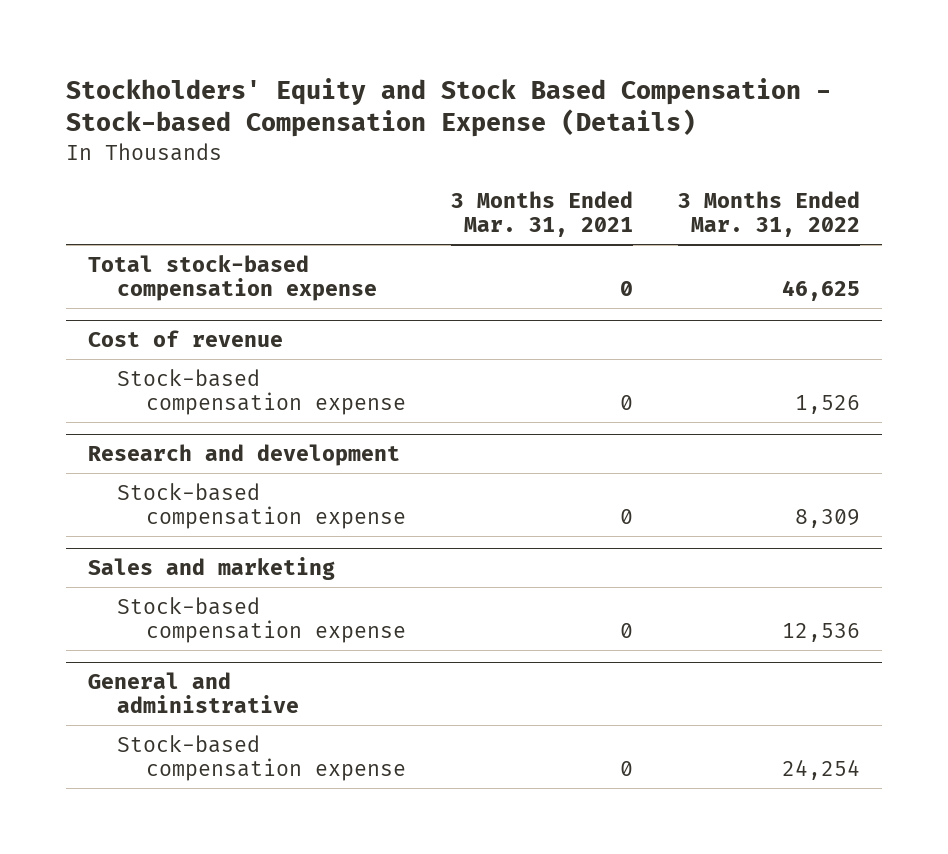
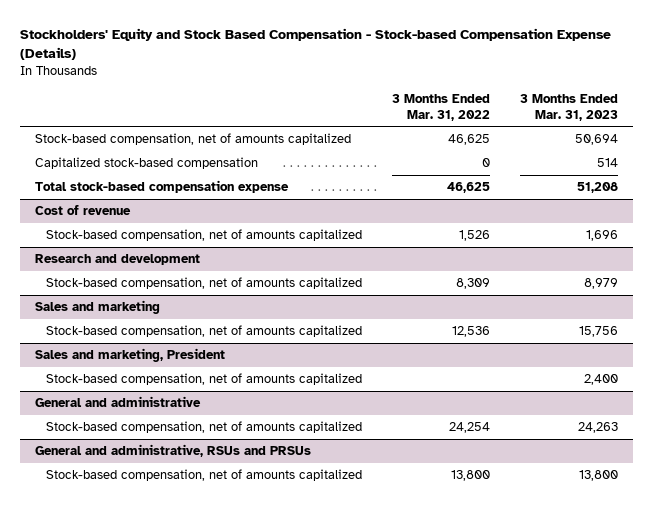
- | 3 Months Ended Mar. 31, 2021 | 3 Months Ended Mar. 31, 2022
+ | 3 Months Ended Mar. 31, 2022 | 3 Months Ended Mar. 31, 2023
+ Stock-based compensation, net of amounts capitalized | 46,625 | 50,694
+ Capitalized stock-based compensation | 0 | 514
@ Cost of revenue
- Stock-based compensation expense | 0 | 1,526
+ Stock-based compensation, net of amounts capitalized | 1,526 | 1,696
@ Research and development
- Stock-based compensation expense | 0 | 8,309
+ Stock-based compensation, net of amounts capitalized | 8,309 | 8,979
@ Sales and marketing
- Stock-based compensation expense | 0 | 12,536
+ Stock-based compensation, net of amounts capitalized | 12,536 | 15,756
+ Sales and marketing, President
+ Stock-based compensation, net of amounts capitalized | | 2,400
@ General and administrative
- Stock-based compensation expense | 0 | 24,254
+ Stock-based compensation, net of amounts capitalized | 24,254 | 24,263
+ General and administrative, RSUs and PRSUs
+ Stock-based compensation, net of amounts capitalized | 13,800 | 13,800

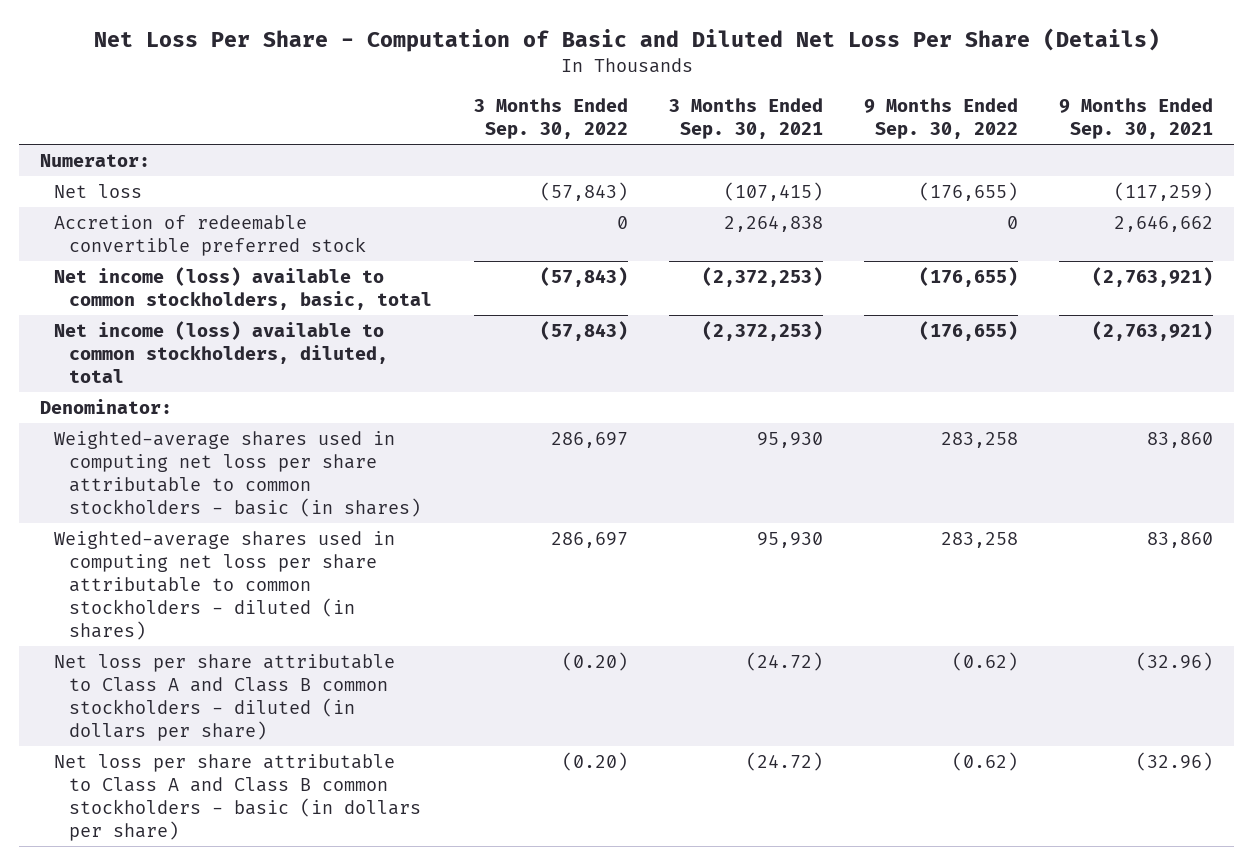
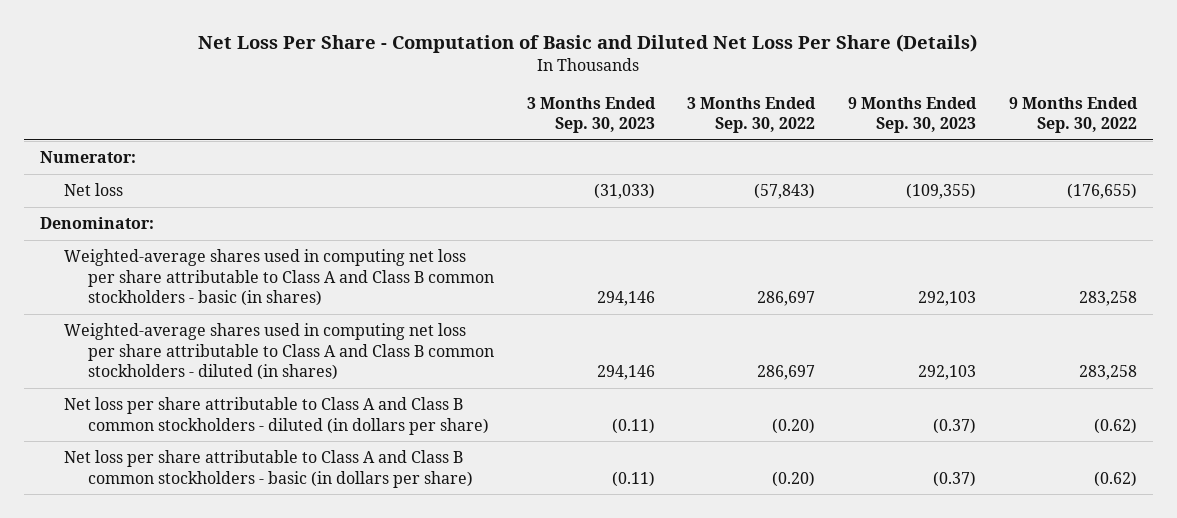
- | 3 Months Ended Sep. 30, 2022 | 3 Months Ended Sep. 30, 2021 | 9 Months Ended Sep. 30, 2022 | 9 Months Ended Sep. 30, 2021
+ | 3 Months Ended Sep. 30, 2023 | 3 Months Ended Sep. 30, 2022 | 9 Months Ended Sep. 30, 2023 | 9 Months Ended Sep. 30, 2022
- Accretion of redeemable convertible preferred stock | 0 | 2,264,838 | 0 | 2,646,662
- Net income (loss) available to common stockholders, basic, total | (57,843) | (2,372,253) | (176,655) | (2,763,921)
- Net income (loss) available to common stockholders, diluted, total | (57,843) | (2,372,253) | (176,655) | (2,763,921)
- Weighted-average shares used in computing net loss per share attributable to common stockholders - basic (in shares) | 286,697 | 95,930 | 283,258 | 83,860
- Weighted-average shares used in computing net loss per share attributable to common stockholders - diluted (in shares) | 286,697 | 95,930 | 283,258 | 83,860
+ Weighted-average shares used in computing net loss per share attributable to Class A and Class B common stockholders - basic (in shares) | 294,146 | 286,697 | 292,103 | 283,258
+ Weighted-average shares used in computing net loss per share attributable to Class A and Class B common stockholders - diluted (in shares) | 294,146 | 286,697 | 292,103 | 283,258

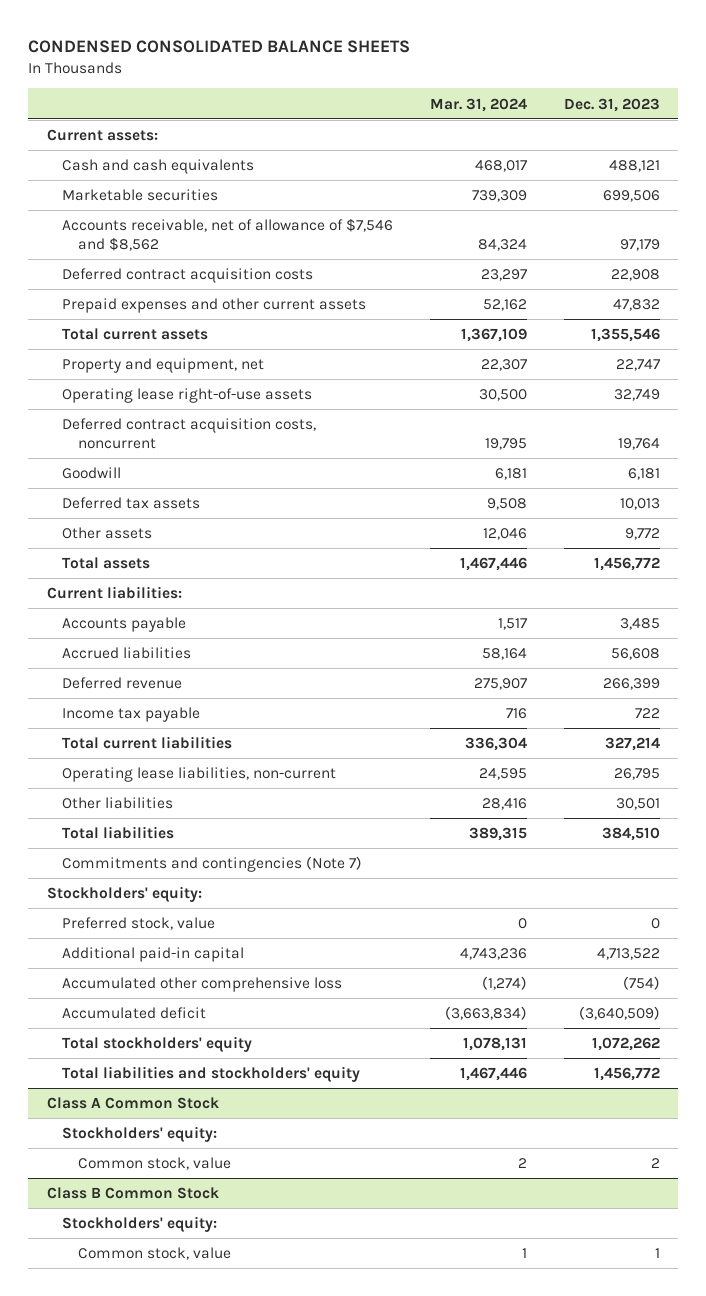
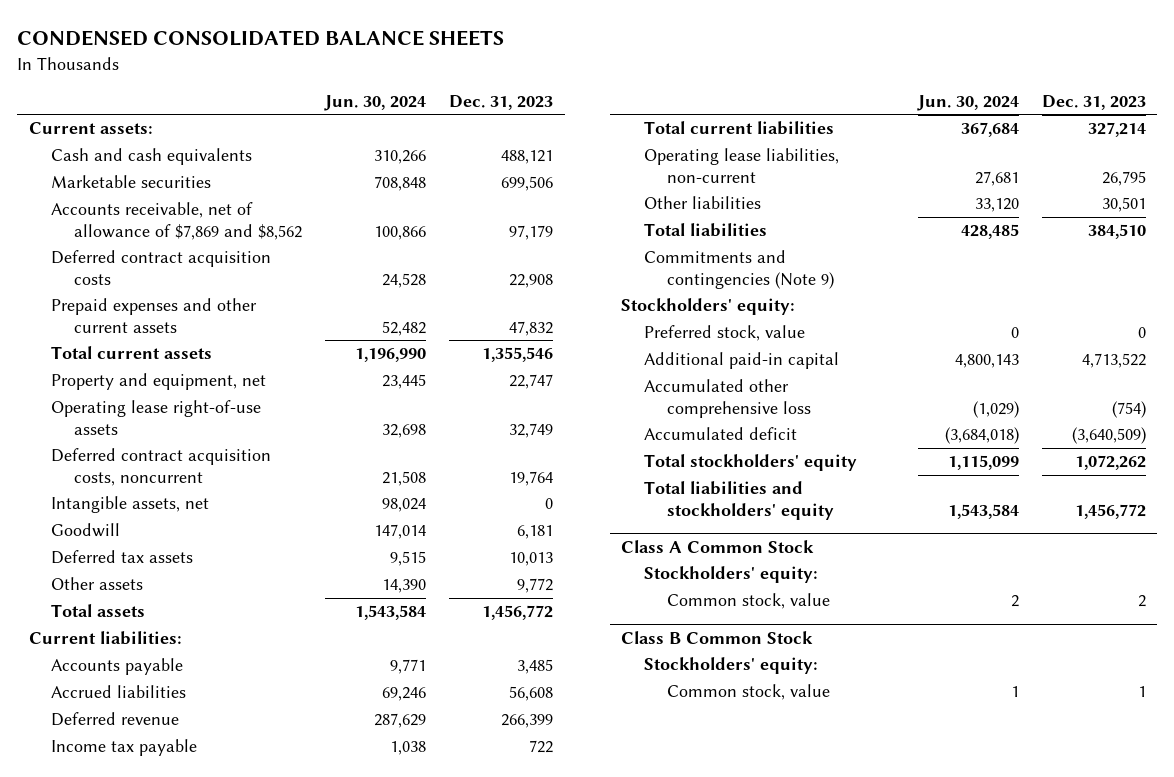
- | Mar. 31, 2024 | Dec. 31, 2023
+ | Jun. 30, 2024 | Dec. 31, 2023
- Accounts receivable, net of allowance of $7,546 and $8,562 | 84,324 | 97,179
+ Accounts receivable, net of allowance of $7,869 and $8,562 | 100,866 | 97,179
+ Intangible assets, net | 98,024 | 0
- Commitments and contingencies (Note 7)
+ Commitments and contingencies (Note 9)

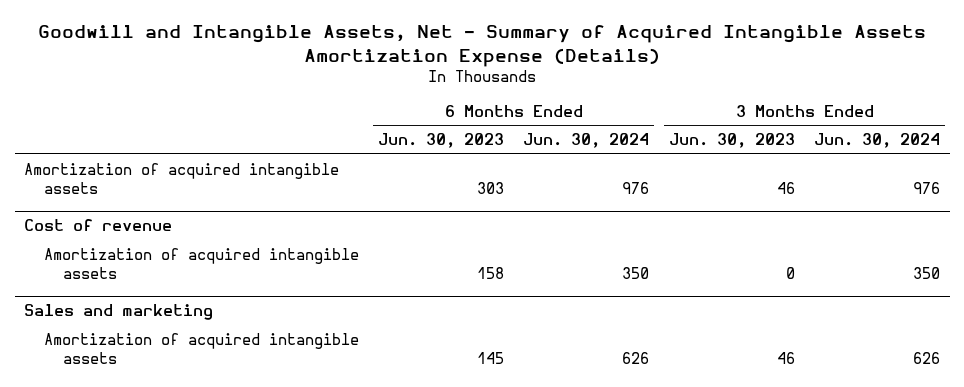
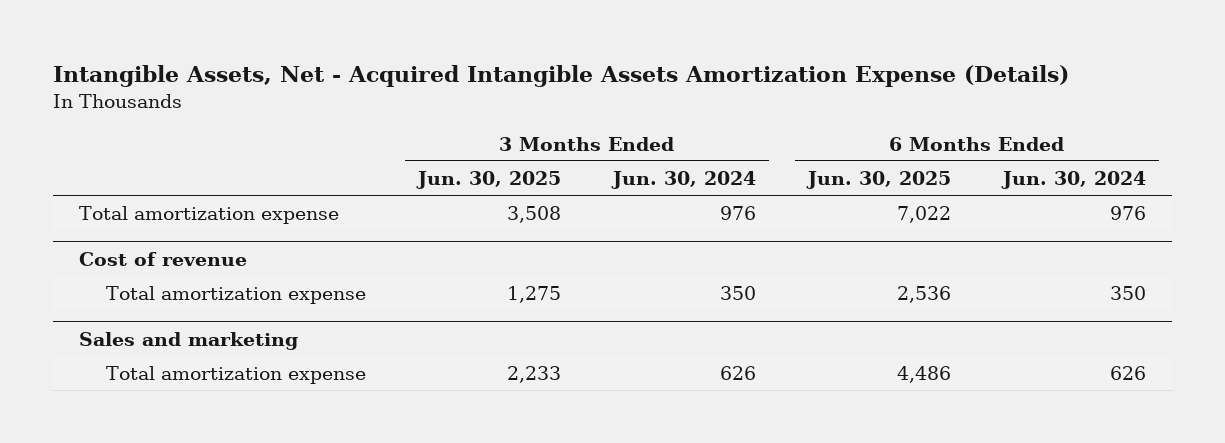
- Goodwill and Intangible Assets, Net - Summary of Acquired Intangible Assets Amortization Expense (Details)
+ Intangible Assets, Net - Acquired Intangible Assets Amortization Expense (Details)
- | 6 Months Ended Jun. 30, 2023 | 6 Months Ended Jun. 30, 2024 | 3 Months Ended Jun. 30, 2023 | 3 Months Ended Jun. 30, 2024
+ | 3 Months Ended Jun. 30, 2025 | 3 Months Ended Jun. 30, 2024 | 6 Months Ended Jun. 30, 2025 | 6 Months Ended Jun. 30, 2024
- Amortization of acquired intangible assets | 303 | 976 | 46 | 976
+ Total amortization expense | 3,508 | 976 | 7,022 | 976
@ Cost of revenue
- Amortization of acquired intangible assets | 158 | 350 | 0 | 350
+ Total amortization expense | 1,275 | 350 | 2,536 | 350
@ Sales and marketing
- Amortization of acquired intangible assets | 145 | 626 | 46 | 626
+ Total amortization expense | 2,233 | 626 | 4,486 | 626

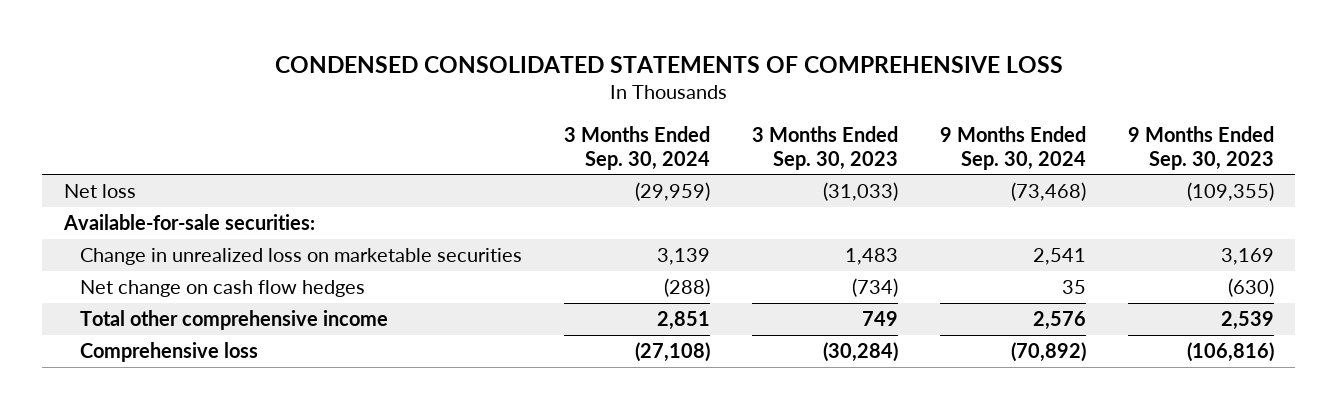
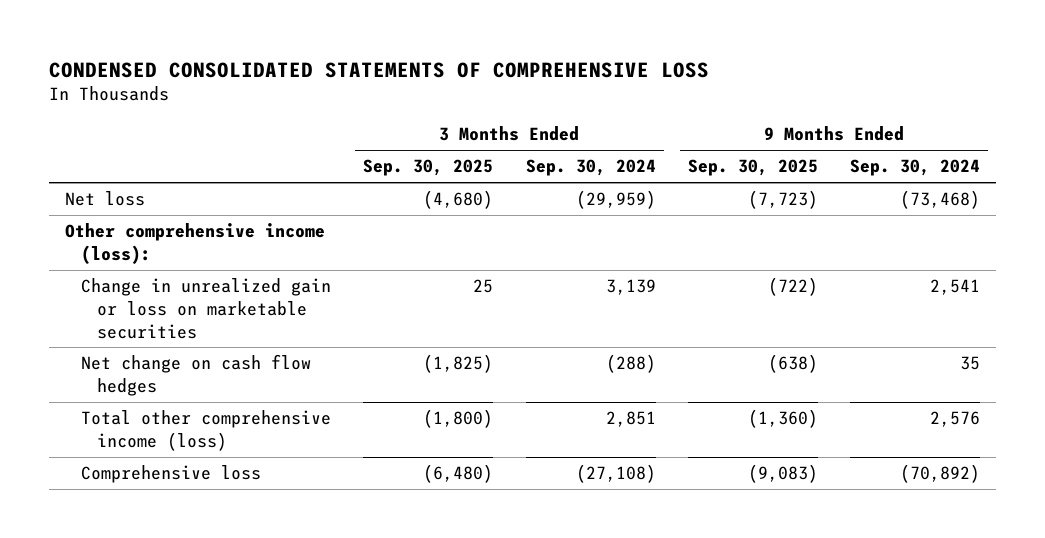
- | 3 Months Ended Sep. 30, 2024 | 3 Months Ended Sep. 30, 2023 | 9 Months Ended Sep. 30, 2024 | 9 Months Ended Sep. 30, 2023
+ | 3 Months Ended Sep. 30, 2025 | 3 Months Ended Sep. 30, 2024 | 9 Months Ended Sep. 30, 2025 | 9 Months Ended Sep. 30, 2024
- Available-for-sale securities:
- Change in unrealized loss on marketable securities | 3,139 | 1,483 | 2,541 | 3,169
+ Other comprehensive income (loss):
+ Change in unrealized gain or loss on marketable securities | 25 | 3,139 | (722) | 2,541
- Total other comprehensive income | 2,851 | 749 | 2,576 | 2,539
+ Total other comprehensive income (loss) | (1,800) | 2,851 | (1,360) | 2,576

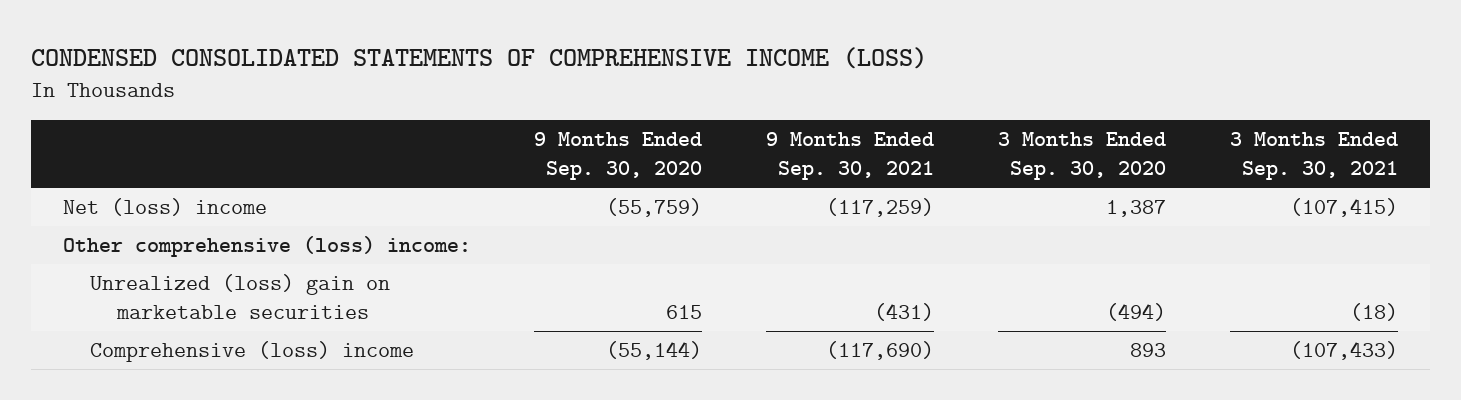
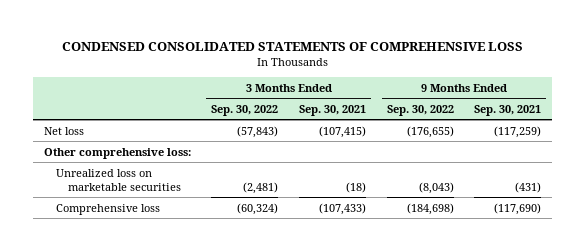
- CONDENSED CONSOLIDATED STATEMENTS OF COMPREHENSIVE INCOME (LOSS)
+ CONDENSED CONSOLIDATED STATEMENTS OF COMPREHENSIVE LOSS
- | 9 Months Ended Sep. 30, 2020 | 9 Months Ended Sep. 30, 2021 | 3 Months Ended Sep. 30, 2020 | 3 Months Ended Sep. 30, 2021
+ | 3 Months Ended Sep. 30, 2022 | 3 Months Ended Sep. 30, 2021 | 9 Months Ended Sep. 30, 2022 | 9 Months Ended Sep. 30, 2021
- Net (loss) income | (55,759) | (117,259) | 1,387 | (107,415)
- Other comprehensive (loss) income:
- Unrealized (loss) gain on marketable securities | 615 | (431) | (494) | (18)
- Comprehensive (loss) income | (55,144) | (117,690) | 893 | (107,433)
+ Net loss | (57,843) | (107,415) | (176,655) | (117,259)
+ Other comprehensive loss:
+ Unrealized loss on marketable securities | (2,481) | (18) | (8,043) | (431)
+ Comprehensive loss | (60,324) | (107,433) | (184,698) | (117,690)

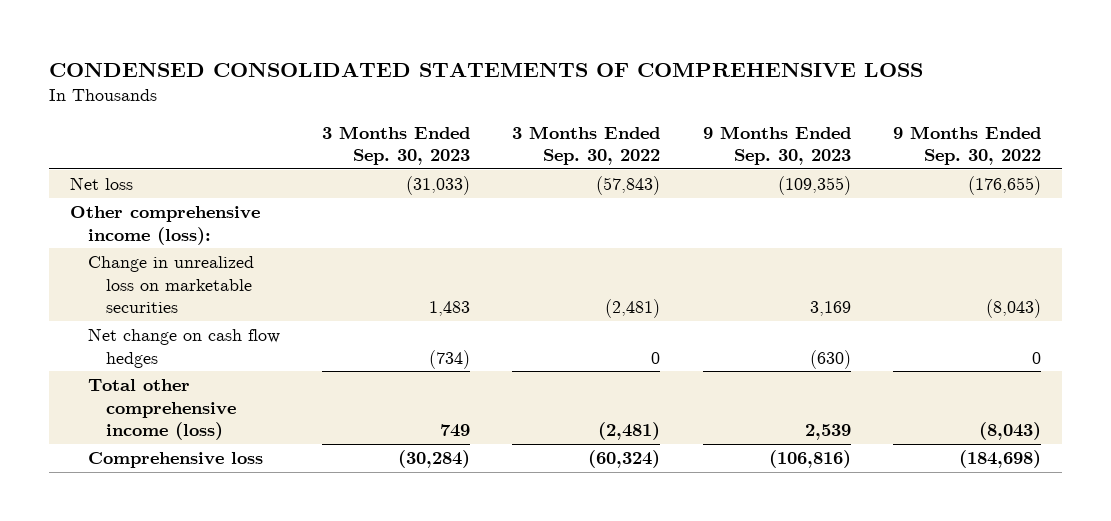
- | 3 Months Ended Sep. 30, 2022 | 3 Months Ended Sep. 30, 2021 | 9 Months Ended Sep. 30, 2022 | 9 Months Ended Sep. 30, 2021
+ | 3 Months Ended Sep. 30, 2023 | 3 Months Ended Sep. 30, 2022 | 9 Months Ended Sep. 30, 2023 | 9 Months Ended Sep. 30, 2022
- Other comprehensive loss:
- Unrealized loss on marketable securities | (2,481) | (18) | (8,043) | (431)
+ Other comprehensive income (loss):
+ Change in unrealized loss on marketable securities | 1,483 | (2,481) | 3,169 | (8,043)
+ Net change on cash flow hedges | (734) | 0 | (630) | 0
+ Total other comprehensive income (loss) | 749 | (2,481) | 2,539 | (8,043)

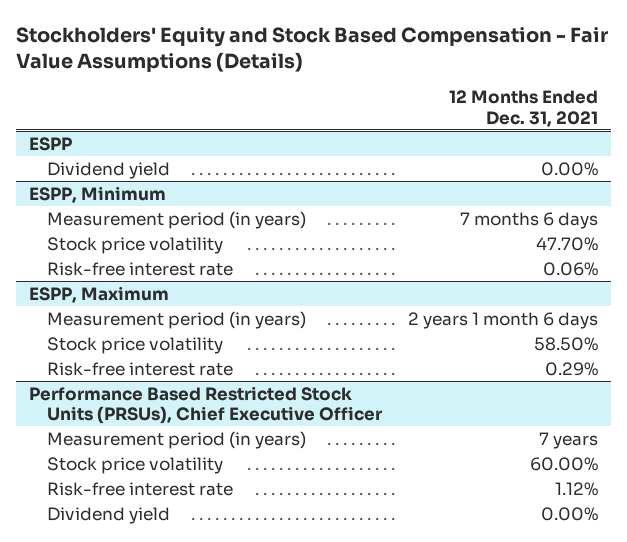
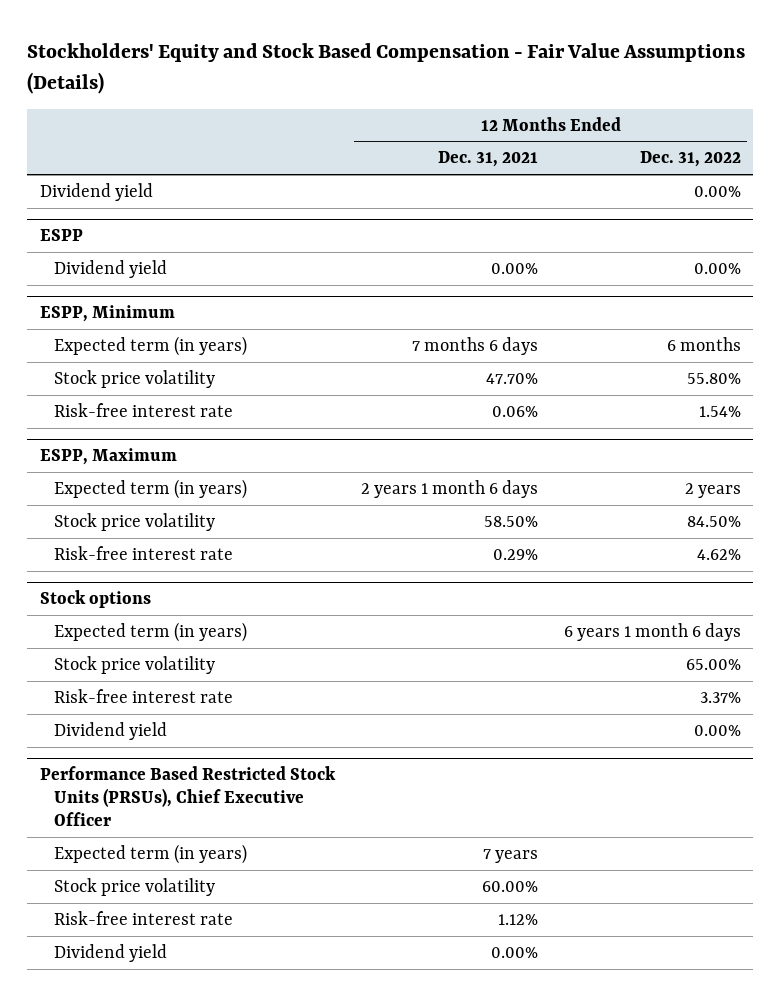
- | 12 Months Ended Dec. 31, 2021
+ | 12 Months Ended Dec. 31, 2021 | 12 Months Ended Dec. 31, 2022
+ Dividend yield | | 0.00%
@ ESPP, Minimum
- Measurement period (in years) | 7 months 6 days
+ Expected term (in years) | 7 months 6 days | 6 months
@ ESPP, Maximum
- Measurement period (in years) | 2 years 1 month 6 days
+ Expected term (in years) | 2 years 1 month 6 days | 2 years
+ Stock options
+ Expected term (in years) | | 6 years 1 month 6 days
+ Stock price volatility | | 65.00%
+ Risk-free interest rate | | 3.37%
+ Dividend yield | | 0.00%
@ Performance Based Restricted Stock Units (PRSUs), Chief Executive Officer
- Measurement period (in years) | 7 years
+ Expected term (in years) | 7 years |

